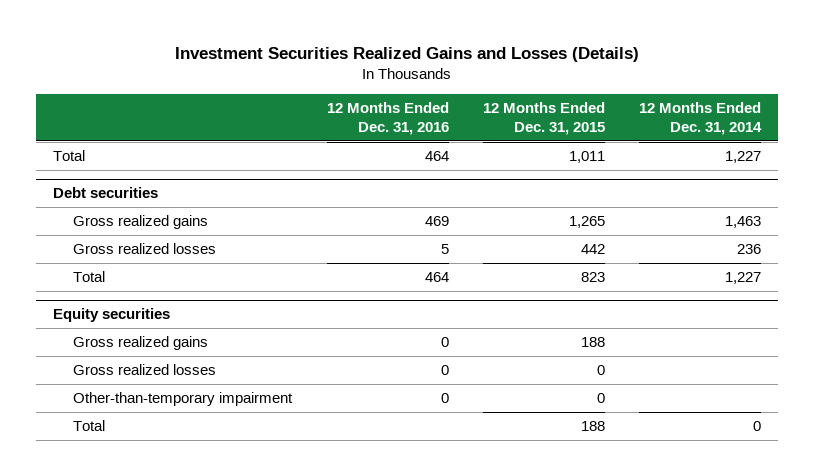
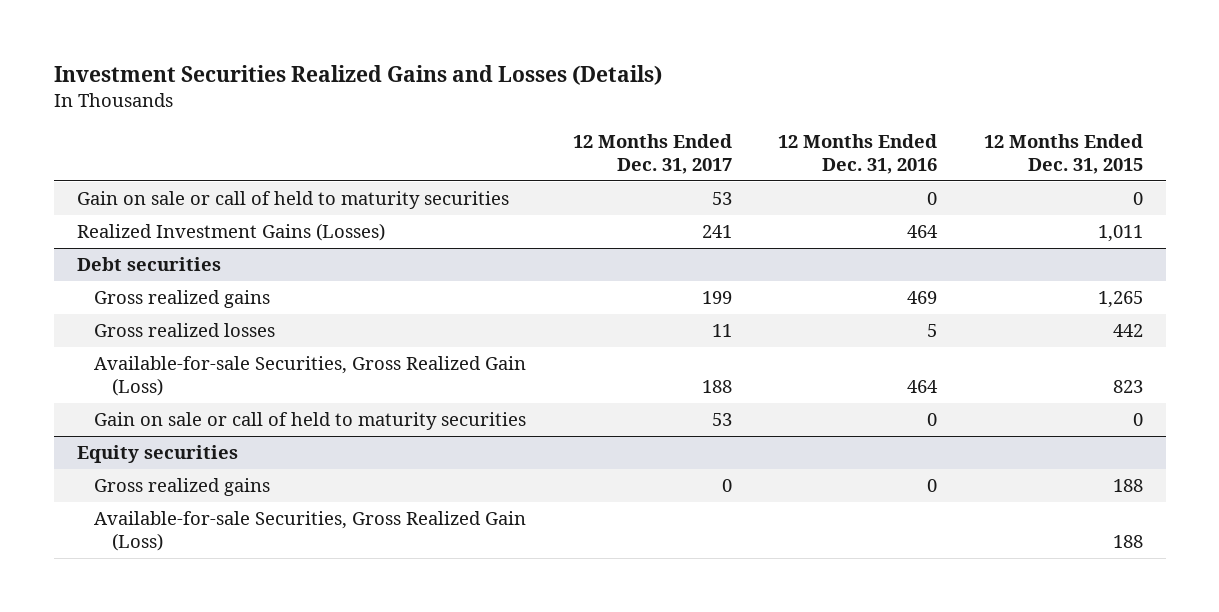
- | 12 Months Ended Dec. 31, 2016 | 12 Months Ended Dec. 31, 2015 | 12 Months Ended Dec. 31, 2014
+ | 12 Months Ended Dec. 31, 2017 | 12 Months Ended Dec. 31, 2016 | 12 Months Ended Dec. 31, 2015
- Total | 464 | 1,011 | 1,227
+ Gain on sale or call of held to maturity securities | 53 | 0 | 0
+ Realized Investment Gains (Losses) | 241 | 464 | 1,011
@ Debt securities
- Total | 464 | 823 | 1,227
+ Available-for-sale Securities, Gross Realized Gain (Loss) | 188 | 464 | 823
+ Gain on sale or call of held to maturity securities | 53 | 0 | 0
@ Equity securities
- Gross realized losses | 0 | 0 |
- Other-than-temporary impairment | 0 | 0 |
- Total | | 188 | 0
+ Available-for-sale Securities, Gross Realized Gain (Loss) | | | 188

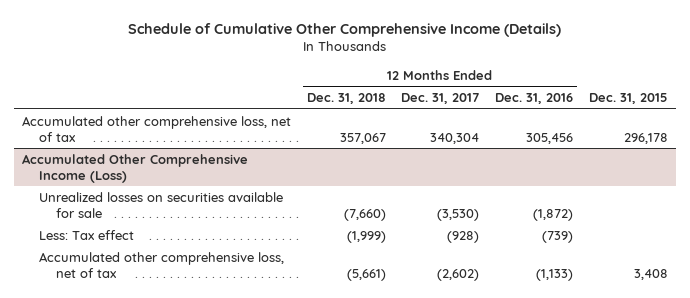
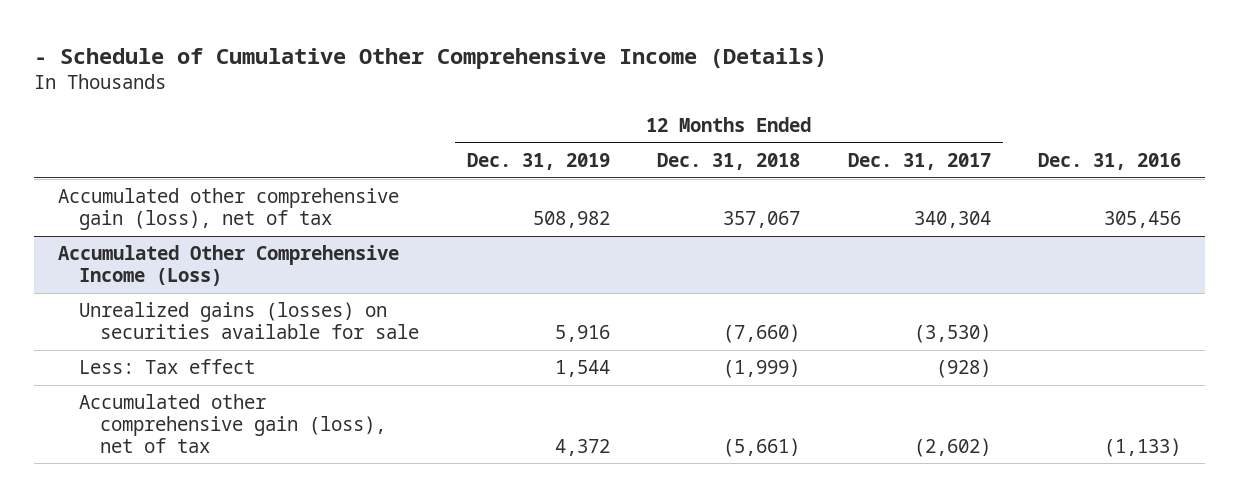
- Schedule of Cumulative Other Comprehensive Income (Details)
+ - Schedule of Cumulative Other Comprehensive Income (Details)
- | 12 Months Ended Dec. 31, 2018 | 12 Months Ended Dec. 31, 2017 | 12 Months Ended Dec. 31, 2016 | Dec. 31, 2015
+ | 12 Months Ended Dec. 31, 2019 | 12 Months Ended Dec. 31, 2018 | 12 Months Ended Dec. 31, 2017 | Dec. 31, 2016
- Accumulated other comprehensive loss, net of tax | 357,067 | 340,304 | 305,456 | 296,178
+ Accumulated other comprehensive gain (loss), net of tax | 508,982 | 357,067 | 340,304 | 305,456
@ Accumulated Other Comprehensive Income (Loss)
- Unrealized losses on securities available for sale | (7,660) | (3,530) | (1,872) |
+ Unrealized gains (losses) on securities available for sale | 5,916 | (7,660) | (3,530) |
- Accumulated other comprehensive loss, net of tax | (5,661) | (2,602) | (1,133) | 3,408
+ Accumulated other comprehensive gain (loss), net of tax | 4,372 | (5,661) | (2,602) | (1,133)

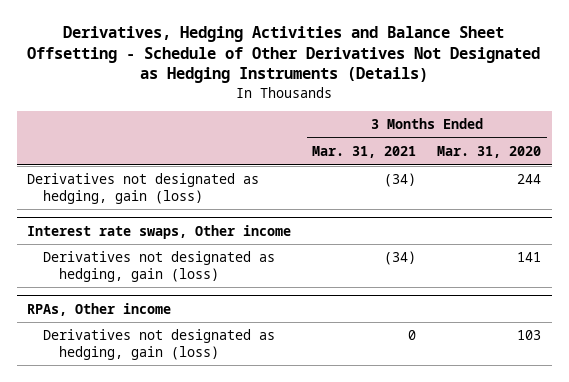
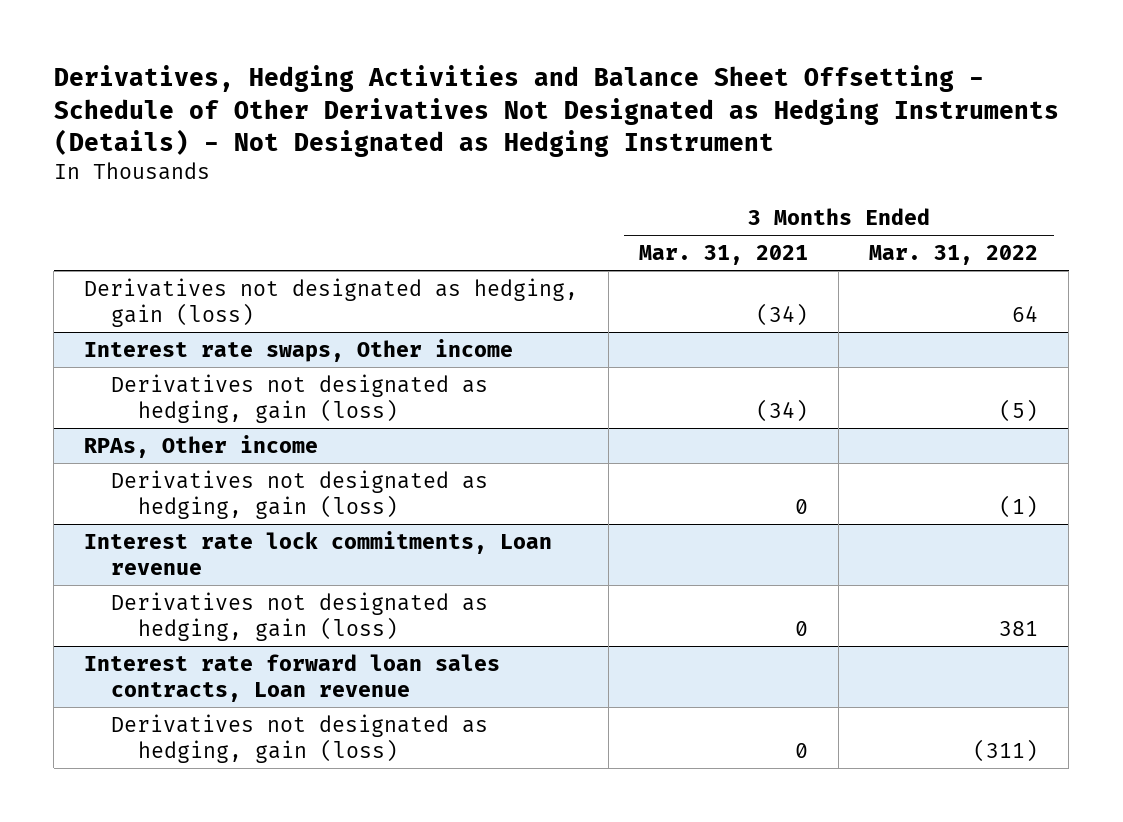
- Derivatives, Hedging Activities and Balance Sheet Offsetting - Schedule of Other Derivatives Not Designated as Hedging Instruments (Details)
+ Derivatives, Hedging Activities and Balance Sheet Offsetting - Schedule of Other Derivatives Not Designated as Hedging Instruments (Details) - Not Designated as Hedging Instrument
- | 3 Months Ended Mar. 31, 2021 | 3 Months Ended Mar. 31, 2020
+ | 3 Months Ended Mar. 31, 2021 | 3 Months Ended Mar. 31, 2022
+ Interest rate lock commitments, Loan revenue
+ Derivatives not designated as hedging, gain (loss) | 0 | 381
+ Interest rate forward loan sales contracts, Loan revenue
+ Derivatives not designated as hedging, gain (loss) | 0 | (311)

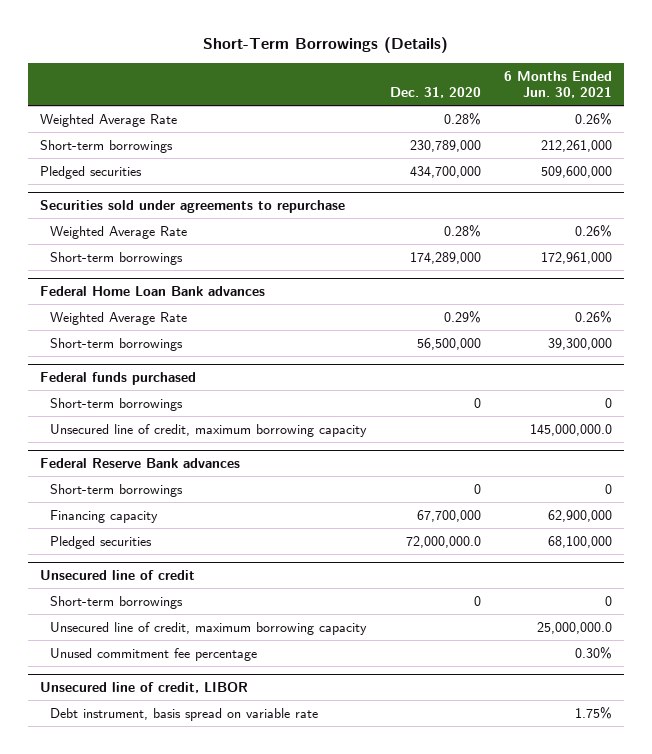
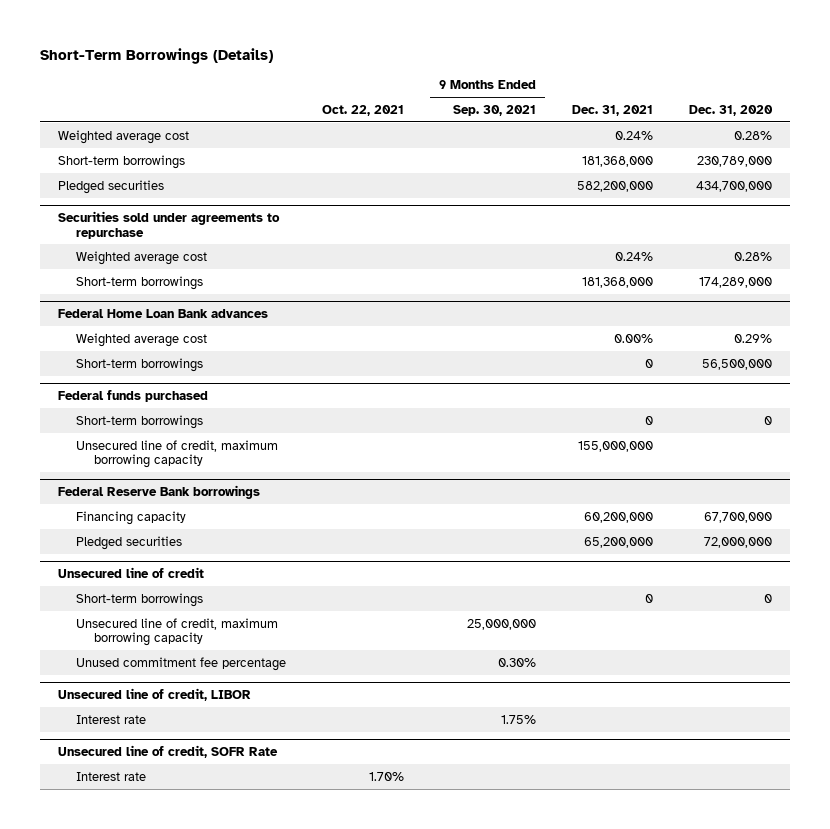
- | Dec. 31, 2020 | 6 Months Ended Jun. 30, 2021
+ | Oct. 22, 2021 | 9 Months Ended Sep. 30, 2021 | Dec. 31, 2021 | Dec. 31, 2020
- Weighted Average Rate | 0.28% | 0.26%
+ Weighted average cost | | | 0.24% | 0.28%
@ Securities sold under agreements to repurchase
- Weighted Average Rate | 0.28% | 0.26%
+ Weighted average cost | | | 0.24% | 0.28%
@ Federal Home Loan Bank advances
- Weighted Average Rate | 0.29% | 0.26%
+ Weighted average cost | | | 0.00% | 0.29%
- Federal Reserve Bank advances
- Short-term borrowings | 0 | 0
+ Federal Reserve Bank borrowings
- Pledged securities | 72,000,000.0 | 68,100,000
+ Pledged securities | | | 65,200,000 | 72,000,000
@ Unsecured line of credit, LIBOR
- Debt instrument, basis spread on variable rate | | 1.75%
+ Interest rate | | 1.75% | |
+ Unsecured line of credit, SOFR Rate
+ Interest rate | 1.70% | | |

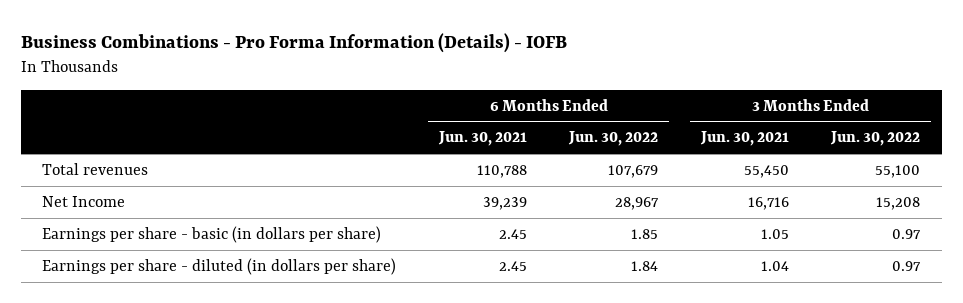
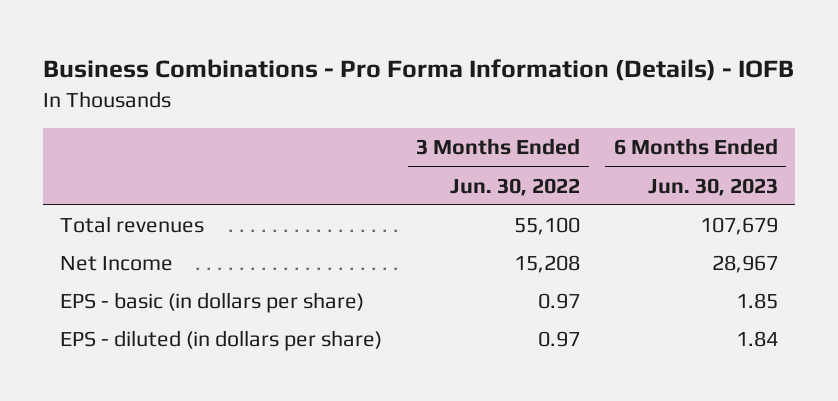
- | 6 Months Ended Jun. 30, 2021 | 6 Months Ended Jun. 30, 2022 | 3 Months Ended Jun. 30, 2021 | 3 Months Ended Jun. 30, 2022
+ | 3 Months Ended Jun. 30, 2022 | 6 Months Ended Jun. 30, 2023
- Earnings per share - basic (in dollars per share) | 2.45 | 1.85 | 1.05 | 0.97
- Earnings per share - diluted (in dollars per share) | 2.45 | 1.84 | 1.04 | 0.97
+ EPS - basic (in dollars per share) | 0.97 | 1.85
+ EPS - diluted (in dollars per share) | 0.97 | 1.84

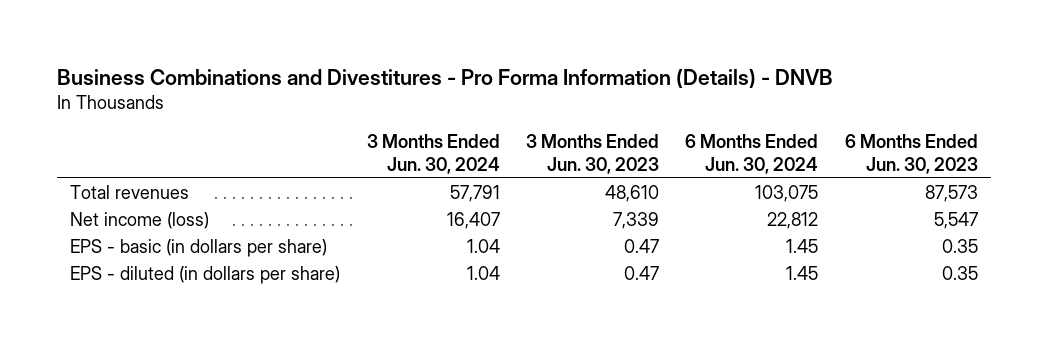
- Business Combinations - Pro Forma Information (Details) - IOFB
+ Business Combinations and Divestitures - Pro Forma Information (Details) - DNVB
- | 3 Months Ended Jun. 30, 2022 | 6 Months Ended Jun. 30, 2023
+ | 3 Months Ended Jun. 30, 2024 | 3 Months Ended Jun. 30, 2023 | 6 Months Ended Jun. 30, 2024 | 6 Months Ended Jun. 30, 2023
- Total revenues | 55,100 | 107,679
- Net Income | 15,208 | 28,967
- EPS - basic (in dollars per share) | 0.97 | 1.85
- EPS - diluted (in dollars per share) | 0.97 | 1.84
+ Total revenues | 57,791 | 48,610 | 103,075 | 87,573
+ Net income (loss) | 16,407 | 7,339 | 22,812 | 5,547
+ EPS - basic (in dollars per share) | 1.04 | 0.47 | 1.45 | 0.35
+ EPS - diluted (in dollars per share) | 1.04 | 0.47 | 1.45 | 0.35

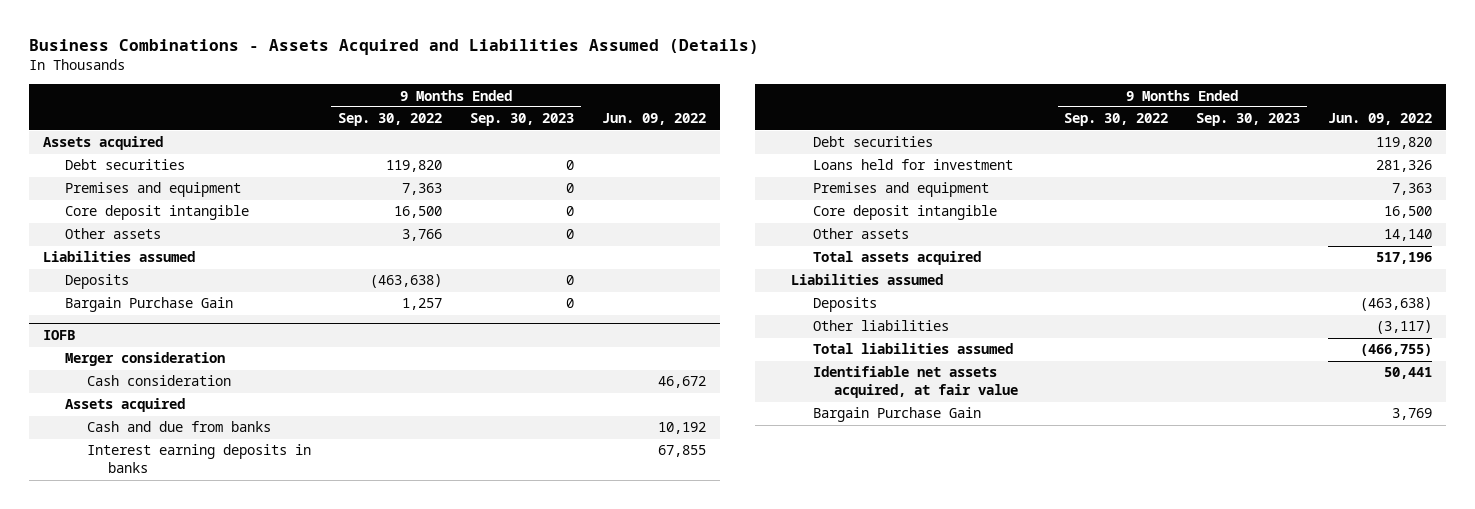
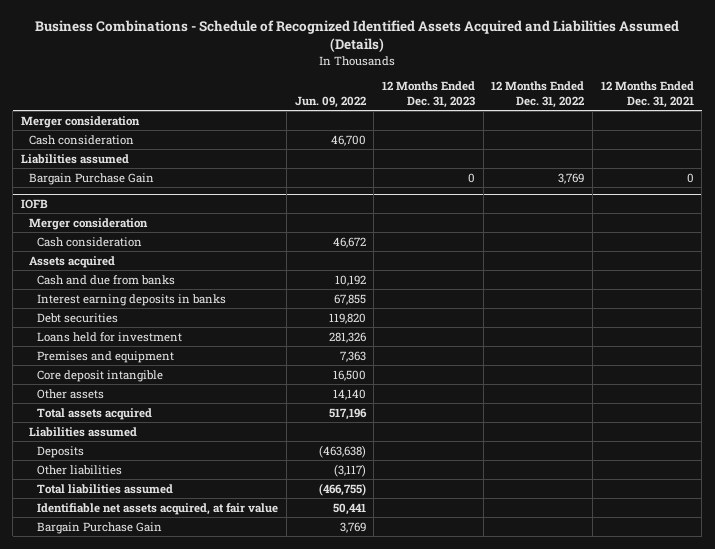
- Business Combinations - Assets Acquired and Liabilities Assumed (Details)
+ Business Combinations - Schedule of Recognized Identified Assets Acquired and Liabilities Assumed (Details)
- | 9 Months Ended Sep. 30, 2022 | 9 Months Ended Sep. 30, 2023 | Jun. 09, 2022
+ | Jun. 09, 2022 | 12 Months Ended Dec. 31, 2023 | 12 Months Ended Dec. 31, 2022 | 12 Months Ended Dec. 31, 2021
- Assets acquired
- Debt securities | 119,820 | 0 |
- Premises and equipment | 7,363 | 0 |
- Core deposit intangible | 16,500 | 0 |
- Other assets | 3,766 | 0 |
+ Merger consideration
+ Cash consideration | 46,700 | | |
- Deposits | (463,638) | 0 |

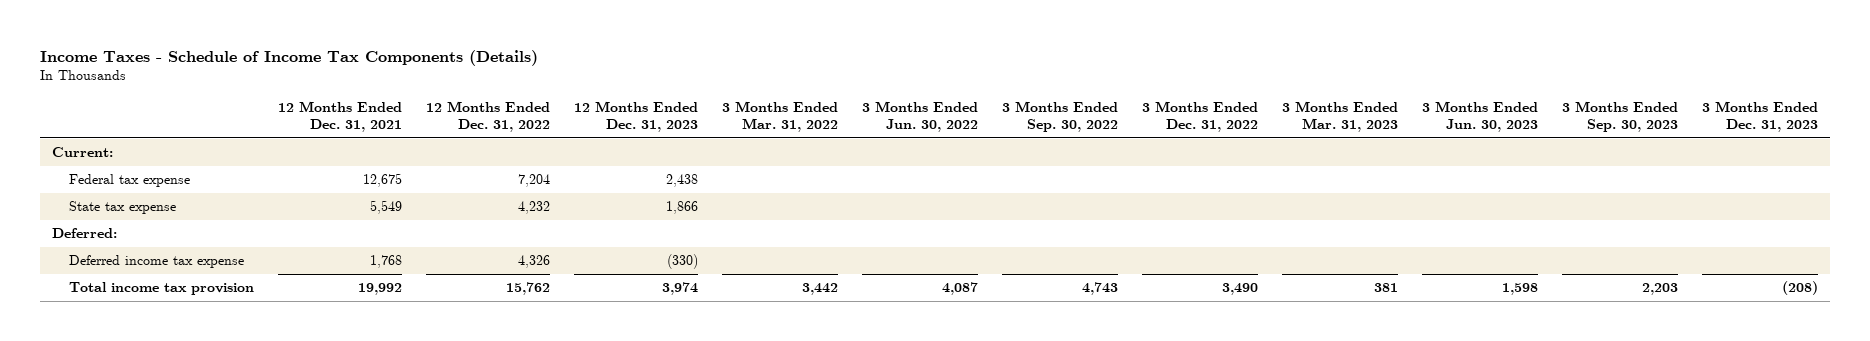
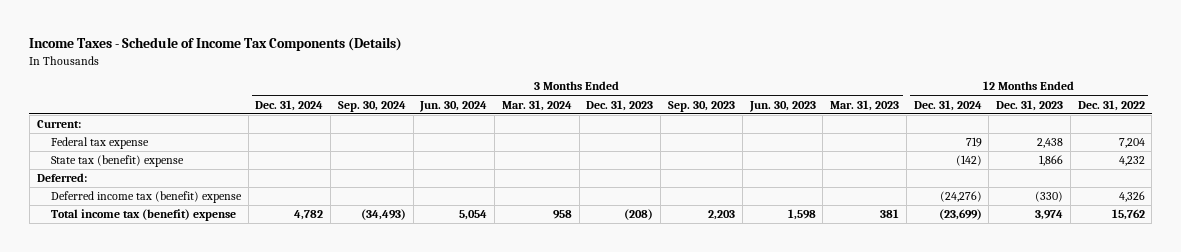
- | 12 Months Ended Dec. 31, 2021 | 12 Months Ended Dec. 31, 2022 | 12 Months Ended Dec. 31, 2023 | 3 Months Ended Mar. 31, 2022 | 3 Months Ended Jun. 30, 2022 | 3 Months Ended Sep. 30, 2022 | 3 Months Ended Dec. 31, 2022 | 3 Months Ended Mar. 31, 2023 | 3 Months Ended Jun. 30, 2023 | 3 Months Ended Sep. 30, 2023 | 3 Months Ended Dec. 31, 2023
+ | 3 Months Ended Dec. 31, 2024 | 3 Months Ended Sep. 30, 2024 | 3 Months Ended Jun. 30, 2024 | 3 Months Ended Mar. 31, 2024 | 3 Months Ended Dec. 31, 2023 | 3 Months Ended Sep. 30, 2023 | 3 Months Ended Jun. 30, 2023 | 3 Months Ended Mar. 31, 2023 | 12 Months Ended Dec. 31, 2024 | 12 Months Ended Dec. 31, 2023 | 12 Months Ended Dec. 31, 2022
- State tax expense | 5,549 | 4,232 | 1,866 | | | | | | | |
+ State tax (benefit) expense | | | | | | | | | (142) | 1,866 | 4,232
- Deferred income tax expense | 1,768 | 4,326 | (330) | | | | | | | |
- Total income tax provision | 19,992 | 15,762 | 3,974 | 3,442 | 4,087 | 4,743 | 3,490 | 381 | 1,598 | 2,203 | (208)
+ Deferred income tax (benefit) expense | | | | | | | | | (24,276) | (330) | 4,326
+ Total income tax (benefit) expense | 4,782 | (34,493) | 5,054 | 958 | (208) | 2,203 | 1,598 | 381 | (23,699) | 3,974 | 15,762

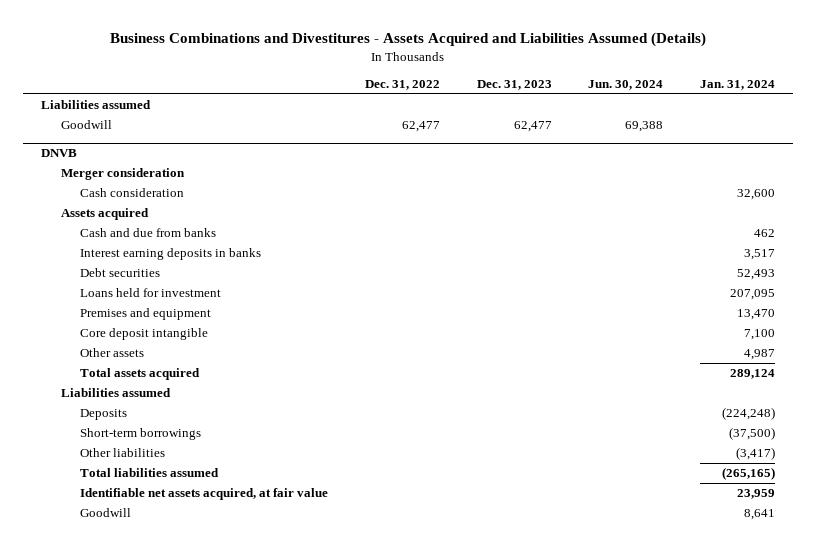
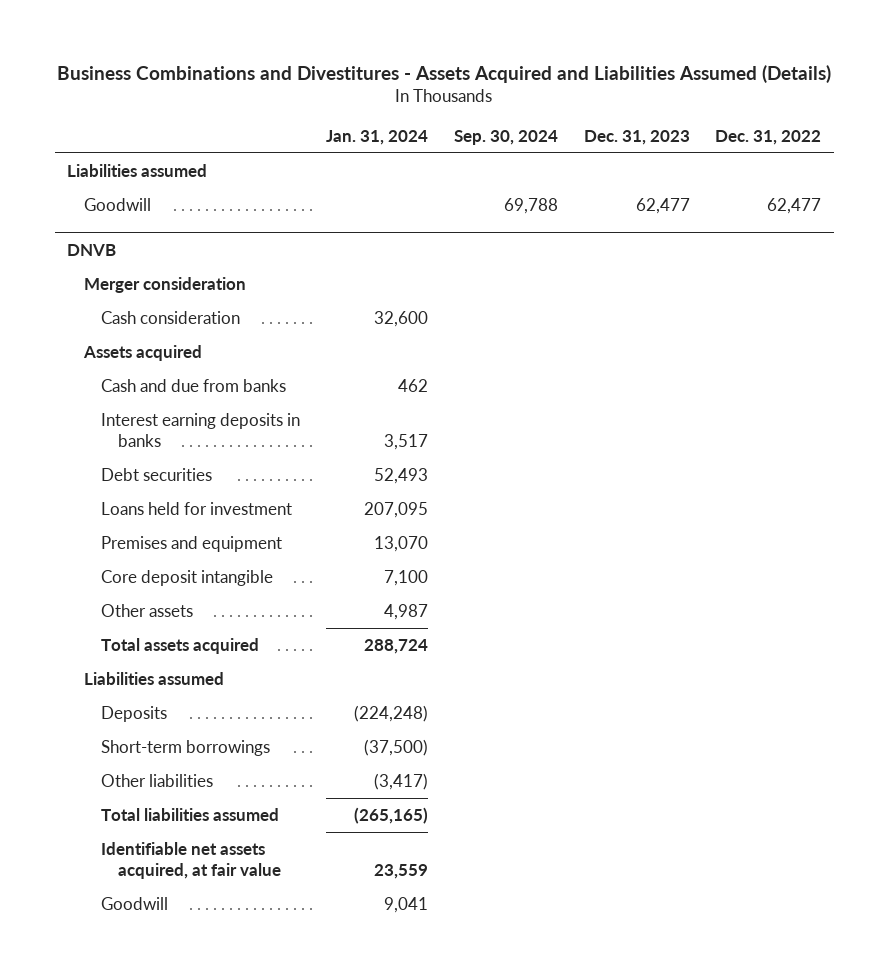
- | Dec. 31, 2022 | Dec. 31, 2023 | Jun. 30, 2024 | Jan. 31, 2024
+ | Jan. 31, 2024 | Sep. 30, 2024 | Dec. 31, 2023 | Dec. 31, 2022
@ DNVB
- Premises and equipment | | | | 13,470
+ Premises and equipment | 13,070 | | |
- Total assets acquired | | | | 289,124
+ Total assets acquired | 288,724 | | |
- Identifiable net assets acquired, at fair value | | | | 23,959
- Goodwill | | | | 8,641
+ Identifiable net assets acquired, at fair value | 23,559 | | |
+ Goodwill | 9,041 | | |

